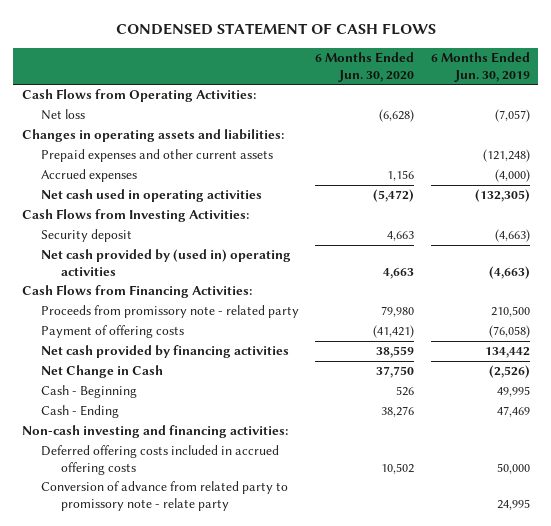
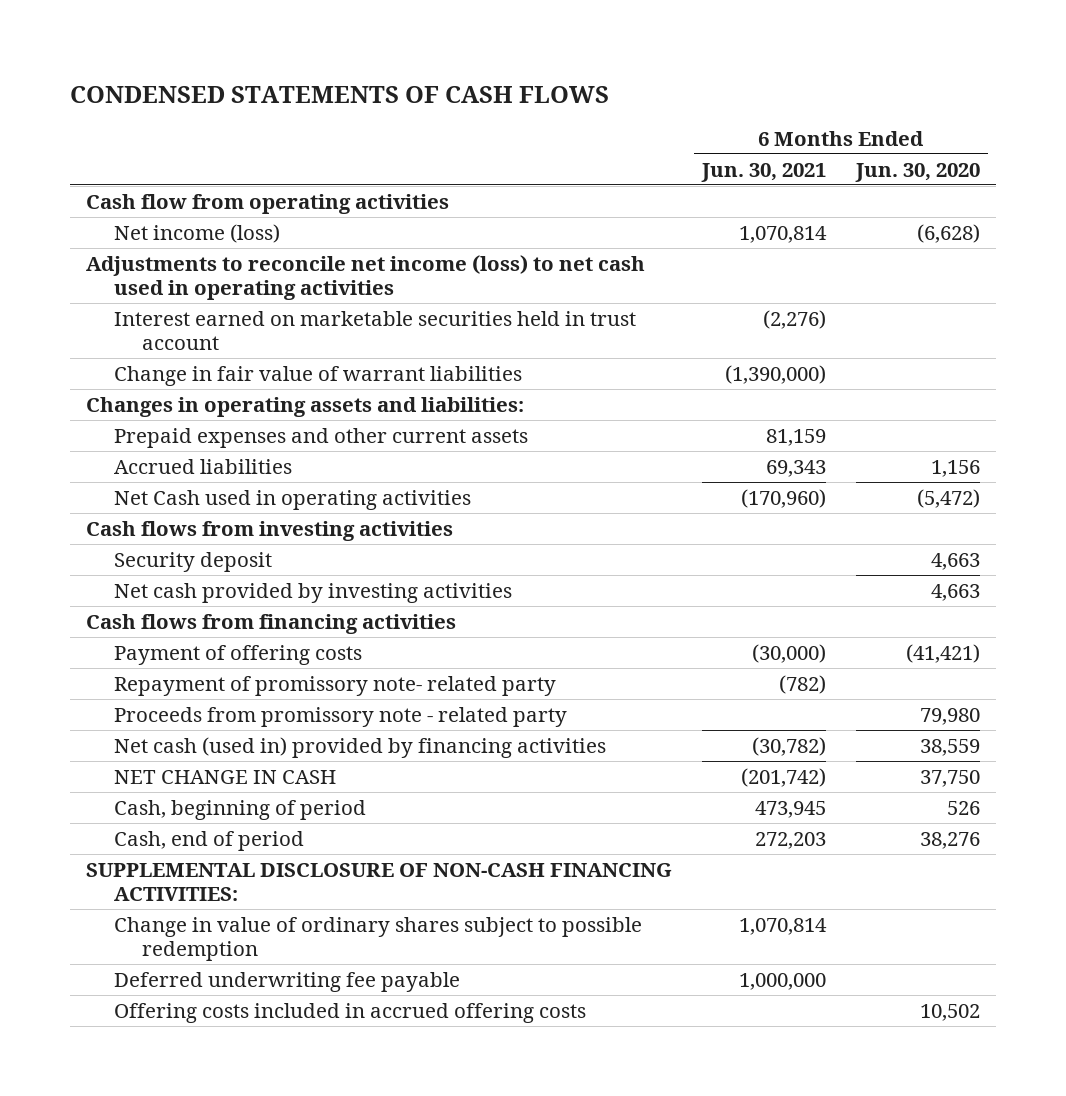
- CONDENSED STATEMENT OF CASH FLOWS
+ CONDENSED STATEMENTS OF CASH FLOWS
- | 6 Months Ended Jun. 30, 2020 | 6 Months Ended Jun. 30, 2019
+ | 6 Months Ended Jun. 30, 2021 | 6 Months Ended Jun. 30, 2020
- Cash Flows from Operating Activities:
- Net loss | (6,628) | (7,057)
+ Cash flow from operating activities
+ Net income (loss) | 1,070,814 | (6,628)
+ Adjustments to reconcile net income (loss) to net cash used in operating activities
+ Interest earned on marketable securities held in trust account | (2,276) |
+ Change in fair value of warrant liabilities | (1,390,000) |
- Accrued expenses | 1,156 | (4,000)
- Net cash used in operating activities | (5,472) | (132,305)
- Cash Flows from Investing Activities:
+ Accrued liabilities | 69,343 | 1,156
+ Net Cash used in operating activities | (170,960) | (5,472)
+ Cash flows from investing activities
- Net cash provided by (used in) operating activities | 4,663 | (4,663)
- Cash Flows from Financing Activities:
+ Net cash provided by investing activities | | 4,663
+ Cash flows from financing activities
- Net cash provided by financing activities | 38,559 | 134,442
- Net Change in Cash | 37,750 | (2,526)
- Cash - Beginning | 526 | 49,995
- Cash - Ending | 38,276 | 47,469
- Non-cash investing and financing activities:
- Deferred offering costs included in accrued offering costs | 10,502 | 50,000
- Conversion of advance from related party to promissory note - relate party | | 24,995
+ Repayment of promissory note- related party | (782) |
moved down: Proceeds from promissory note - related party | | 79,980
+ Net cash (used in) provided by financing activities | (30,782) | 38,559
+ NET CHANGE IN CASH | (201,742) | 37,750
+ Cash, beginning of period | 473,945 | 526
+ Cash, end of period | 272,203 | 38,276
+ SUPPLEMENTAL DISCLOSURE OF NON-CASH FINANCING ACTIVITIES:
+ Change in value of ordinary shares subject to possible redemption | 1,070,814 |
+ Deferred underwriting fee payable | 1,000,000 |
+ Offering costs included in accrued offering costs | | 10,502

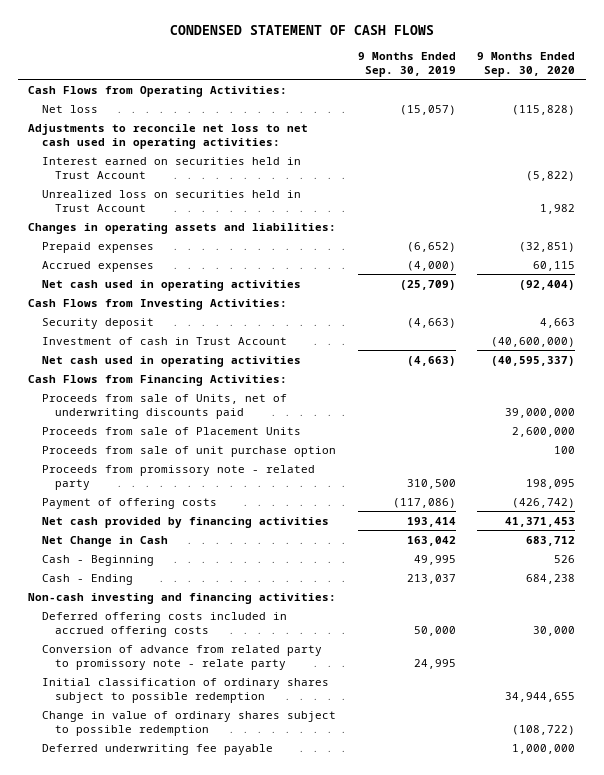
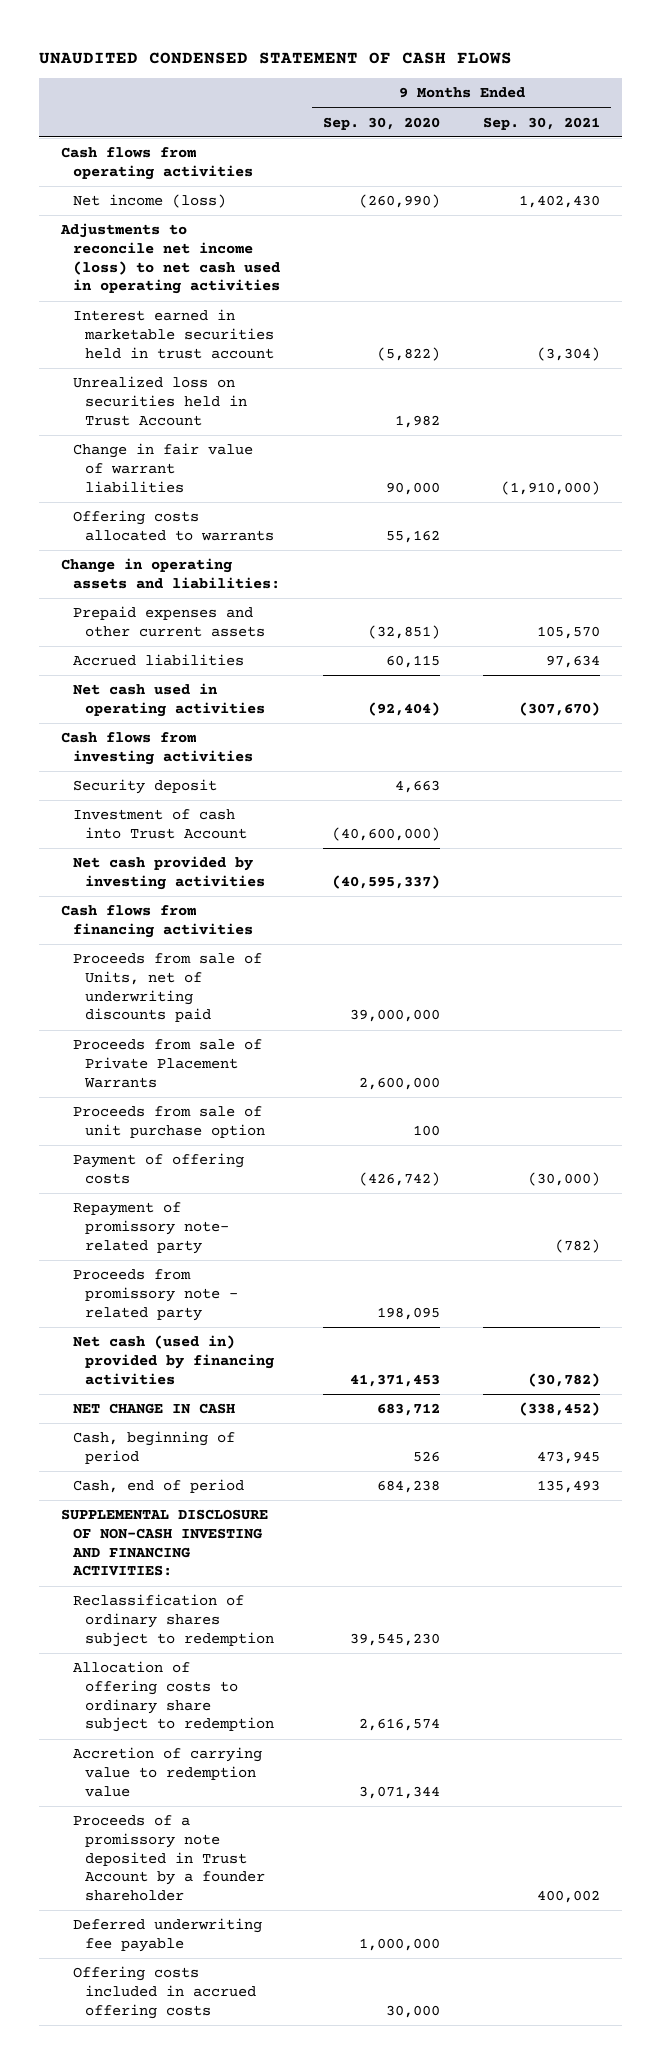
- CONDENSED STATEMENT OF CASH FLOWS
+ UNAUDITED CONDENSED STATEMENT OF CASH FLOWS
- | 9 Months Ended Sep. 30, 2019 | 9 Months Ended Sep. 30, 2020
+ | 9 Months Ended Sep. 30, 2020 | 9 Months Ended Sep. 30, 2021
- Cash Flows from Operating Activities:
- Net loss | (15,057) | (115,828)
- Adjustments to reconcile net loss to net cash used in operating activities:
- Interest earned on securities held in Trust Account | | (5,822)
+ Cash flows from operating activities
+ Net income (loss) | (260,990) | 1,402,430
+ Adjustments to reconcile net income (loss) to net cash used in operating activities
+ Interest earned in marketable securities held in trust account | (5,822) | (3,304)
- Changes in operating assets and liabilities:
- Prepaid expenses | (6,652) | (32,851)
- Accrued expenses | (4,000) | 60,115
+ Change in fair value of warrant liabilities | 90,000 | (1,910,000)
+ Offering costs allocated to warrants | 55,162 |
+ Change in operating assets and liabilities:
+ Prepaid expenses and other current assets | (32,851) | 105,570
+ Accrued liabilities | 60,115 | 97,634
- Cash Flows from Investing Activities:
+ Cash flows from investing activities
- Investment of cash in Trust Account | | (40,600,000)
- Net cash used in operating activities | (4,663) | (40,595,337)
- Cash Flows from Financing Activities:
+ Investment of cash into Trust Account | (40,600,000) |
+ Net cash provided by investing activities | (40,595,337) |
+ Cash flows from financing activities
- Proceeds from sale of Placement Units | | 2,600,000
+ Proceeds from sale of Private Placement Warrants | 2,600,000 |
- Net cash provided by financing activities | 193,414 | 41,371,453
- Net Change in Cash | 163,042 | 683,712
- Cash - Beginning | 49,995 | 526
- Cash - Ending | 213,037 | 684,238
- Non-cash investing and financing activities:
- Deferred offering costs included in accrued offering costs | 50,000 | 30,000
- Conversion of advance from related party to promissory note - relate party | 24,995 |
- Initial classification of ordinary shares subject to possible redemption | | 34,944,655
- Change in value of ordinary shares subject to possible redemption | | (108,722)
+ Repayment of promissory note- related party | | (782)
moved down: Proceeds from promissory note - related party | 198,095 |
+ Net cash (used in) provided by financing activities | 41,371,453 | (30,782)
+ NET CHANGE IN CASH | 683,712 | (338,452)
+ Cash, beginning of period | 526 | 473,945
+ Cash, end of period | 684,238 | 135,493
+ SUPPLEMENTAL DISCLOSURE OF NON-CASH INVESTING AND FINANCING ACTIVITIES:
+ Reclassification of ordinary shares subject to redemption | 39,545,230 |
+ Allocation of offering costs to ordinary share subject to redemption | 2,616,574 |
+ Accretion of carrying value to redemption value | 3,071,344 |
+ Proceeds of a promissory note deposited in Trust Account by a founder shareholder | | 400,002
+ Offering costs included in accrued offering costs | 30,000 |

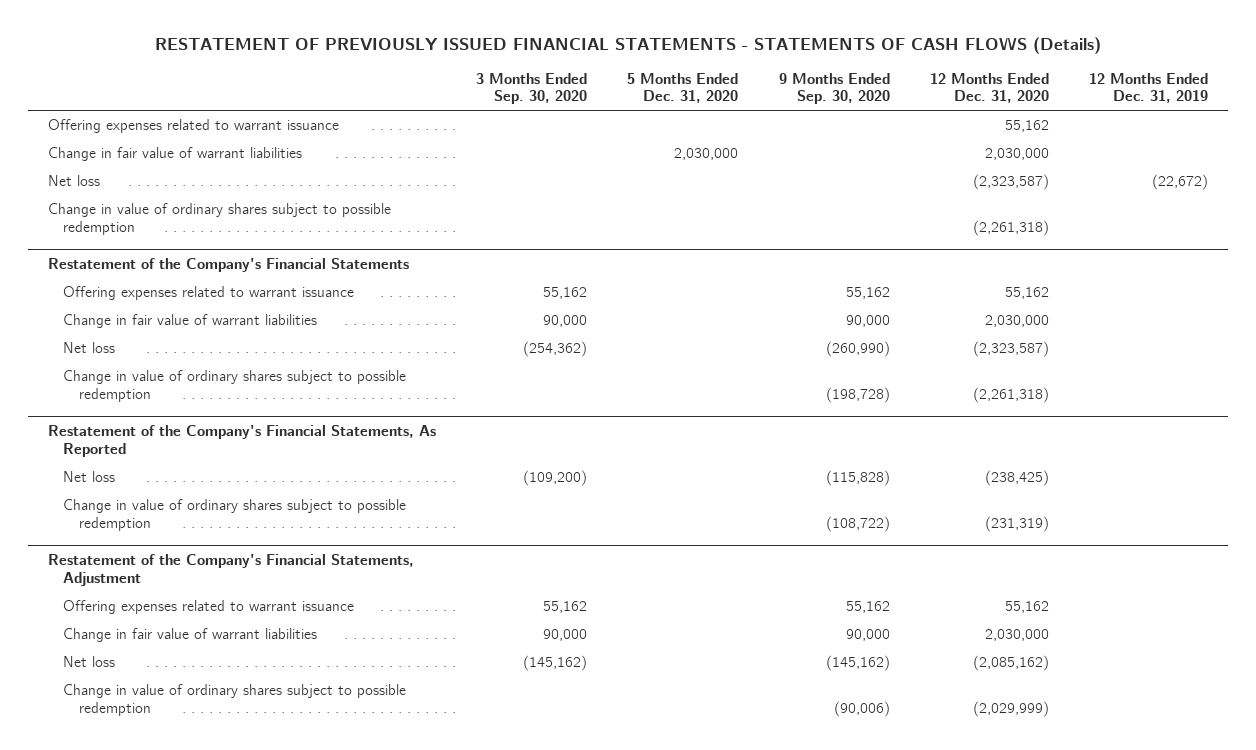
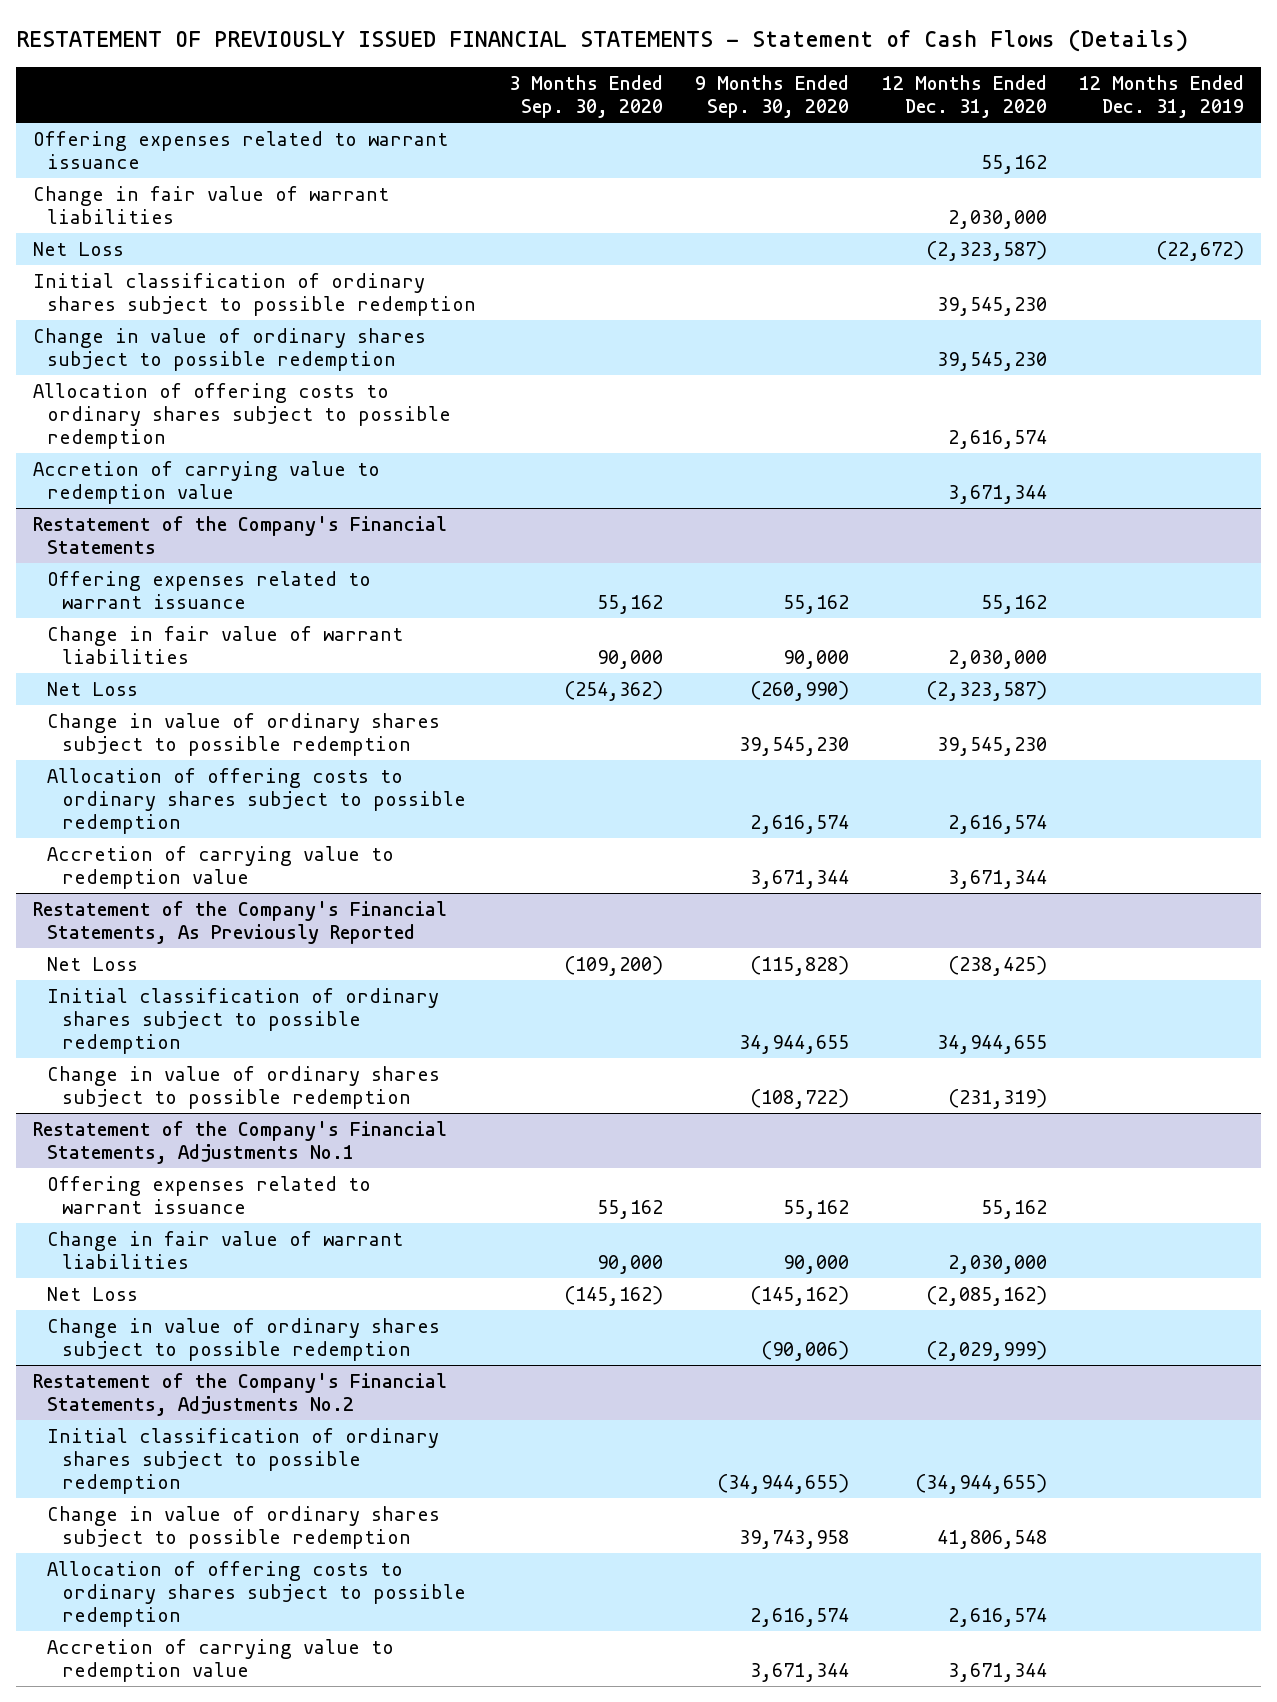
- RESTATEMENT OF PREVIOUSLY ISSUED FINANCIAL STATEMENTS - STATEMENTS OF CASH FLOWS (Details)
+ RESTATEMENT OF PREVIOUSLY ISSUED FINANCIAL STATEMENTS - Statement of Cash Flows (Details)
- | 3 Months Ended Sep. 30, 2020 | 5 Months Ended Dec. 31, 2020 | 9 Months Ended Sep. 30, 2020 | 12 Months Ended Dec. 31, 2020 | 12 Months Ended Dec. 31, 2019
+ | 3 Months Ended Sep. 30, 2020 | 9 Months Ended Sep. 30, 2020 | 12 Months Ended Dec. 31, 2020 | 12 Months Ended Dec. 31, 2019
- Net loss | | | | (2,323,587) | (22,672)
- Change in value of ordinary shares subject to possible redemption | | | | (2,261,318) |
+ Net Loss | | | (2,323,587) | (22,672)
+ Initial classification of ordinary shares subject to possible redemption | | | 39,545,230 |
+ Change in value of ordinary shares subject to possible redemption | | | 39,545,230 |
+ Allocation of offering costs to ordinary shares subject to possible redemption | | | 2,616,574 |
+ Accretion of carrying value to redemption value | | | 3,671,344 |
@ Restatement of the Company's Financial Statements
- Net loss | (254,362) | | (260,990) | (2,323,587) |
- Change in value of ordinary shares subject to possible redemption | | | (198,728) | (2,261,318) |
- Restatement of the Company's Financial Statements, As Reported
- Net loss | (109,200) | | (115,828) | (238,425) |
@ Restatement of the Company's Financial Statements
+ Net Loss | (254,362) | (260,990) | (2,323,587) |
+ Change in value of ordinary shares subject to possible redemption | | 39,545,230 | 39,545,230 |
+ Allocation of offering costs to ordinary shares subject to possible redemption | | 2,616,574 | 2,616,574 |
+ Accretion of carrying value to redemption value | | 3,671,344 | 3,671,344 |
+ Restatement of the Company's Financial Statements, As Previously Reported
+ Net Loss | (109,200) | (115,828) | (238,425) |
+ Initial classification of ordinary shares subject to possible redemption | | 34,944,655 | 34,944,655 |
- Restatement of the Company's Financial Statements, Adjustment
+ Restatement of the Company's Financial Statements, Adjustments No.1
- Net loss | (145,162) | | (145,162) | (2,085,162) |
+ Net Loss | (145,162) | (145,162) | (2,085,162) |
+ Restatement of the Company's Financial Statements, Adjustments No.2
+ Initial classification of ordinary shares subject to possible redemption | | (34,944,655) | (34,944,655) |
+ Change in value of ordinary shares subject to possible redemption | | 39,743,958 | 41,806,548 |
+ Allocation of offering costs to ordinary shares subject to possible redemption | | 2,616,574 | 2,616,574 |
+ Accretion of carrying value to redemption value | | 3,671,344 | 3,671,344 |

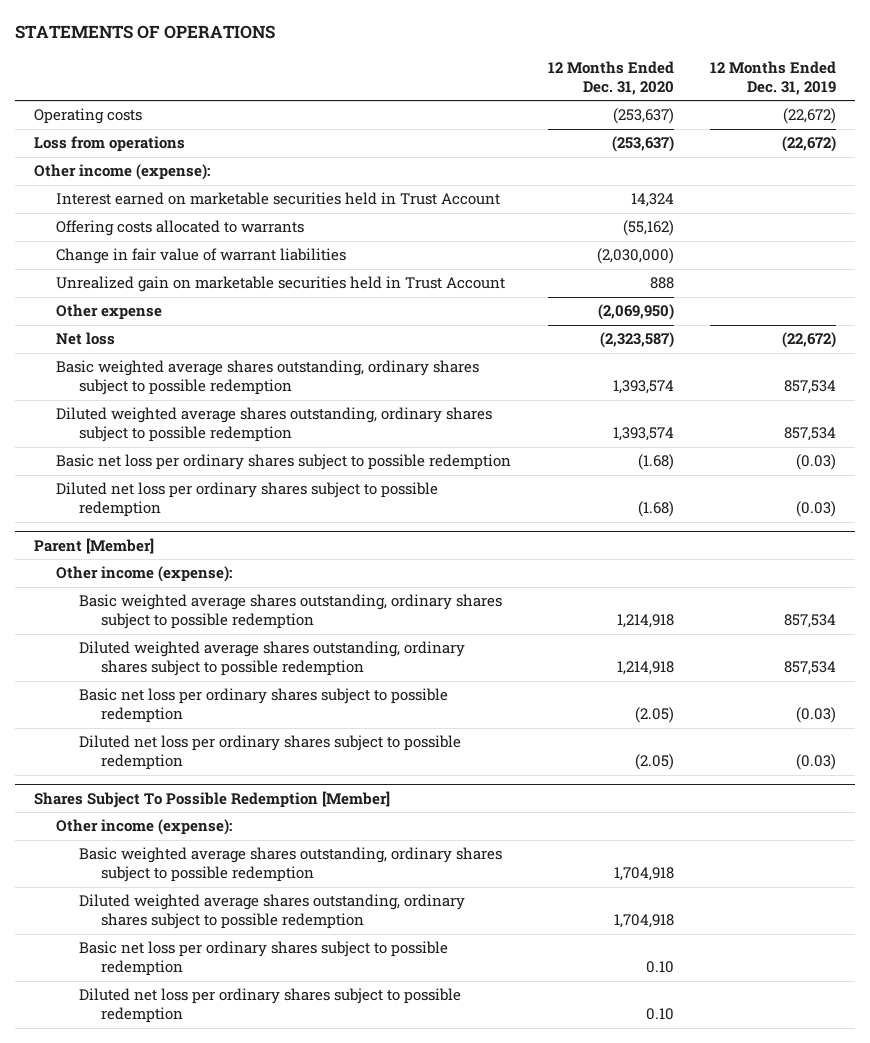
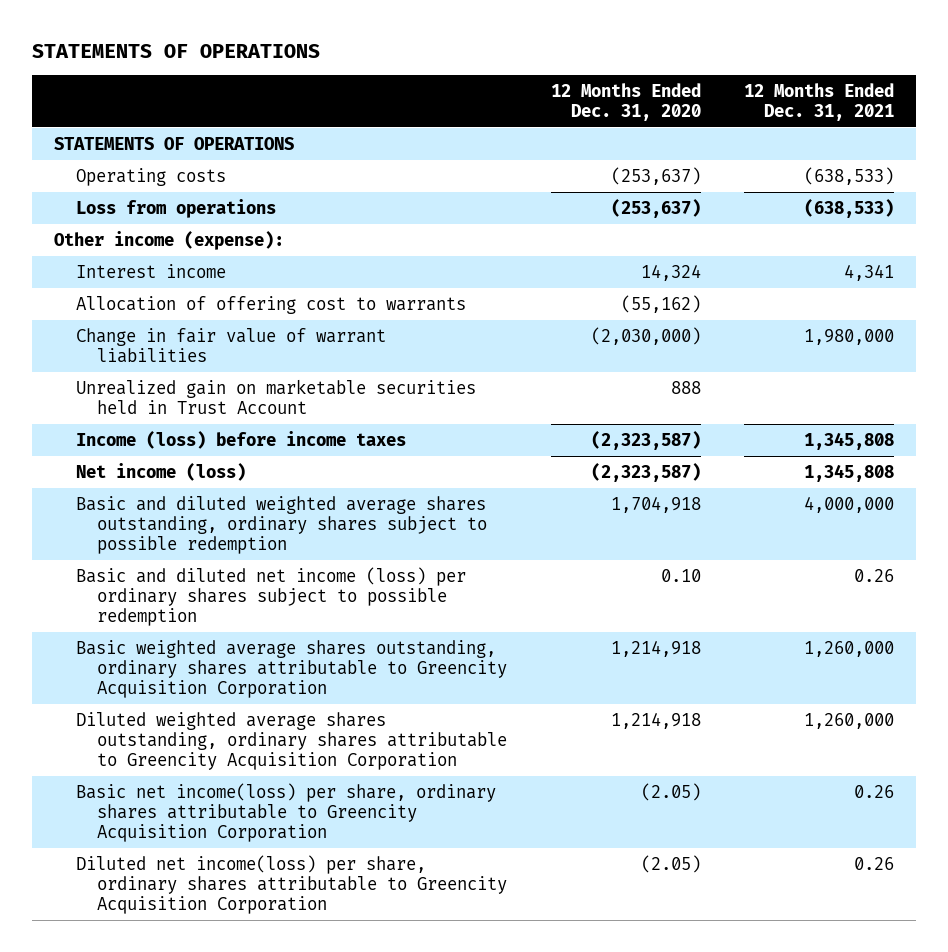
- | 12 Months Ended Dec. 31, 2020 | 12 Months Ended Dec. 31, 2019
+ | 12 Months Ended Dec. 31, 2020 | 12 Months Ended Dec. 31, 2021
+ STATEMENTS OF OPERATIONS
- Interest earned on marketable securities held in Trust Account | 14,324 |
- Offering costs allocated to warrants | (55,162) |
+ Interest income | 14,324 | 4,341
+ Allocation of offering cost to warrants | (55,162) |
- Other expense | (2,069,950) |
- Net loss | (2,323,587) | (22,672)
- Basic weighted average shares outstanding, ordinary shares subject to possible redemption | 1,393,574 | 857,534
- Diluted weighted average shares outstanding, ordinary shares subject to possible redemption | 1,393,574 | 857,534
- Basic net loss per ordinary shares subject to possible redemption | (1.68) | (0.03)
- Diluted net loss per ordinary shares subject to possible redemption | (1.68) | (0.03)
- Parent [Member]
- Other income (expense):
- Basic weighted average shares outstanding, ordinary shares subject to possible redemption | 1,214,918 | 857,534
- Diluted weighted average shares outstanding, ordinary shares subject to possible redemption | 1,214,918 | 857,534
- Basic net loss per ordinary shares subject to possible redemption | (2.05) | (0.03)
- Diluted net loss per ordinary shares subject to possible redemption | (2.05) | (0.03)
- Shares Subject To Possible Redemption [Member]
- Other income (expense):
- Basic weighted average shares outstanding, ordinary shares subject to possible redemption | 1,704,918 |
- Diluted weighted average shares outstanding, ordinary shares subject to possible redemption | 1,704,918 |
- Basic net loss per ordinary shares subject to possible redemption | 0.10 |
- Diluted net loss per ordinary shares subject to possible redemption | 0.10 |
+ Income (loss) before income taxes | (2,323,587) | 1,345,808
+ Net income (loss) | (2,323,587) | 1,345,808
+ Basic and diluted weighted average shares outstanding, ordinary shares subject to possible redemption | 1,704,918 | 4,000,000
+ Basic and diluted net income (loss) per ordinary shares subject to possible redemption | 0.10 | 0.26
+ Basic weighted average shares outstanding, ordinary shares attributable to Greencity Acquisition Corporation | 1,214,918 | 1,260,000
+ Diluted weighted average shares outstanding, ordinary shares attributable to Greencity Acquisition Corporation | 1,214,918 | 1,260,000
+ Basic net income(loss) per share, ordinary shares attributable to Greencity Acquisition Corporation | (2.05) | 0.26
+ Diluted net income(loss) per share, ordinary shares attributable to Greencity Acquisition Corporation | (2.05) | 0.26

